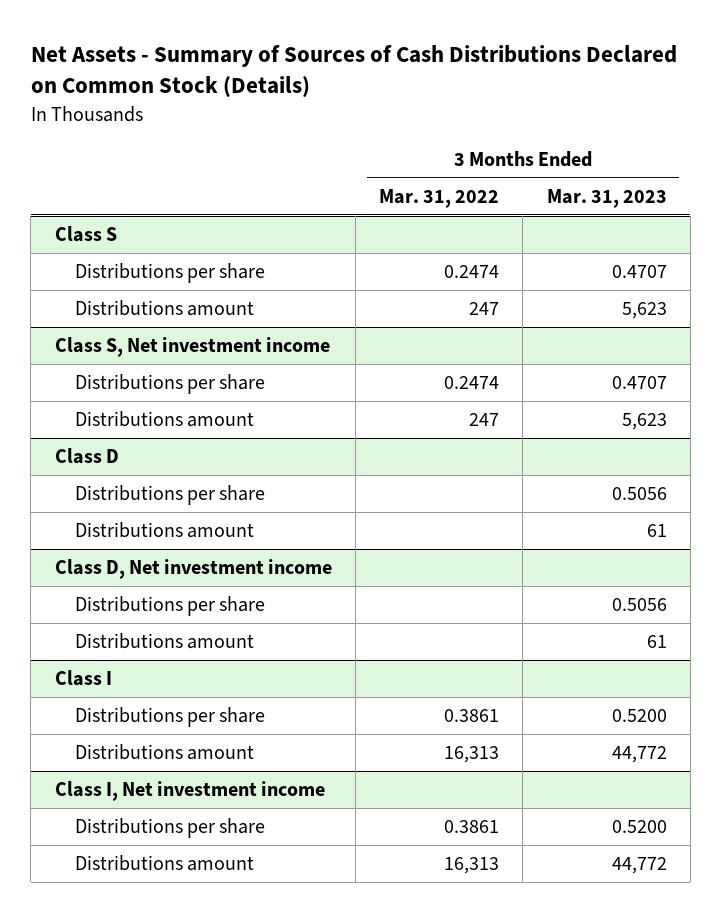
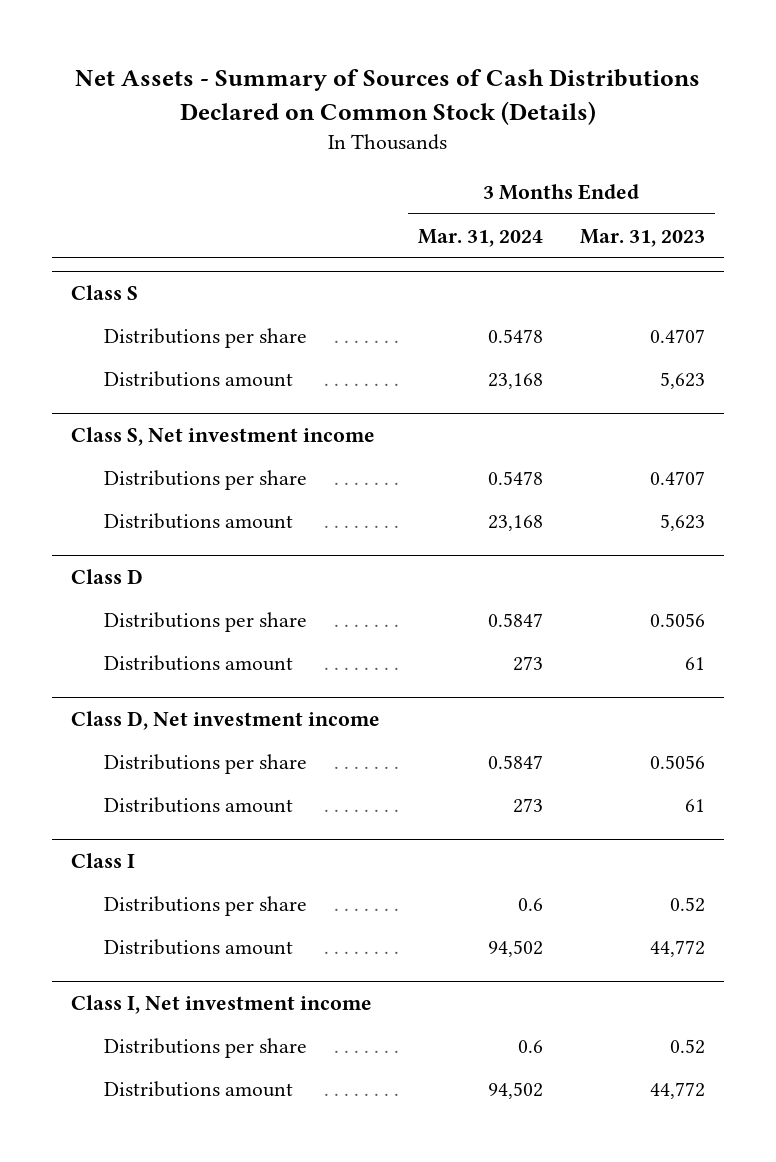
- | 3 Months Ended Mar. 31, 2022 | 3 Months Ended Mar. 31, 2023
+ | 3 Months Ended Mar. 31, 2024 | 3 Months Ended Mar. 31, 2023
@ Class I
- Distributions per share | 0.3861 | 0.5200
+ Distributions per share | 0.6 | 0.52
@ Class I, Net investment income
- Distributions per share | 0.3861 | 0.5200
+ Distributions per share | 0.6 | 0.52

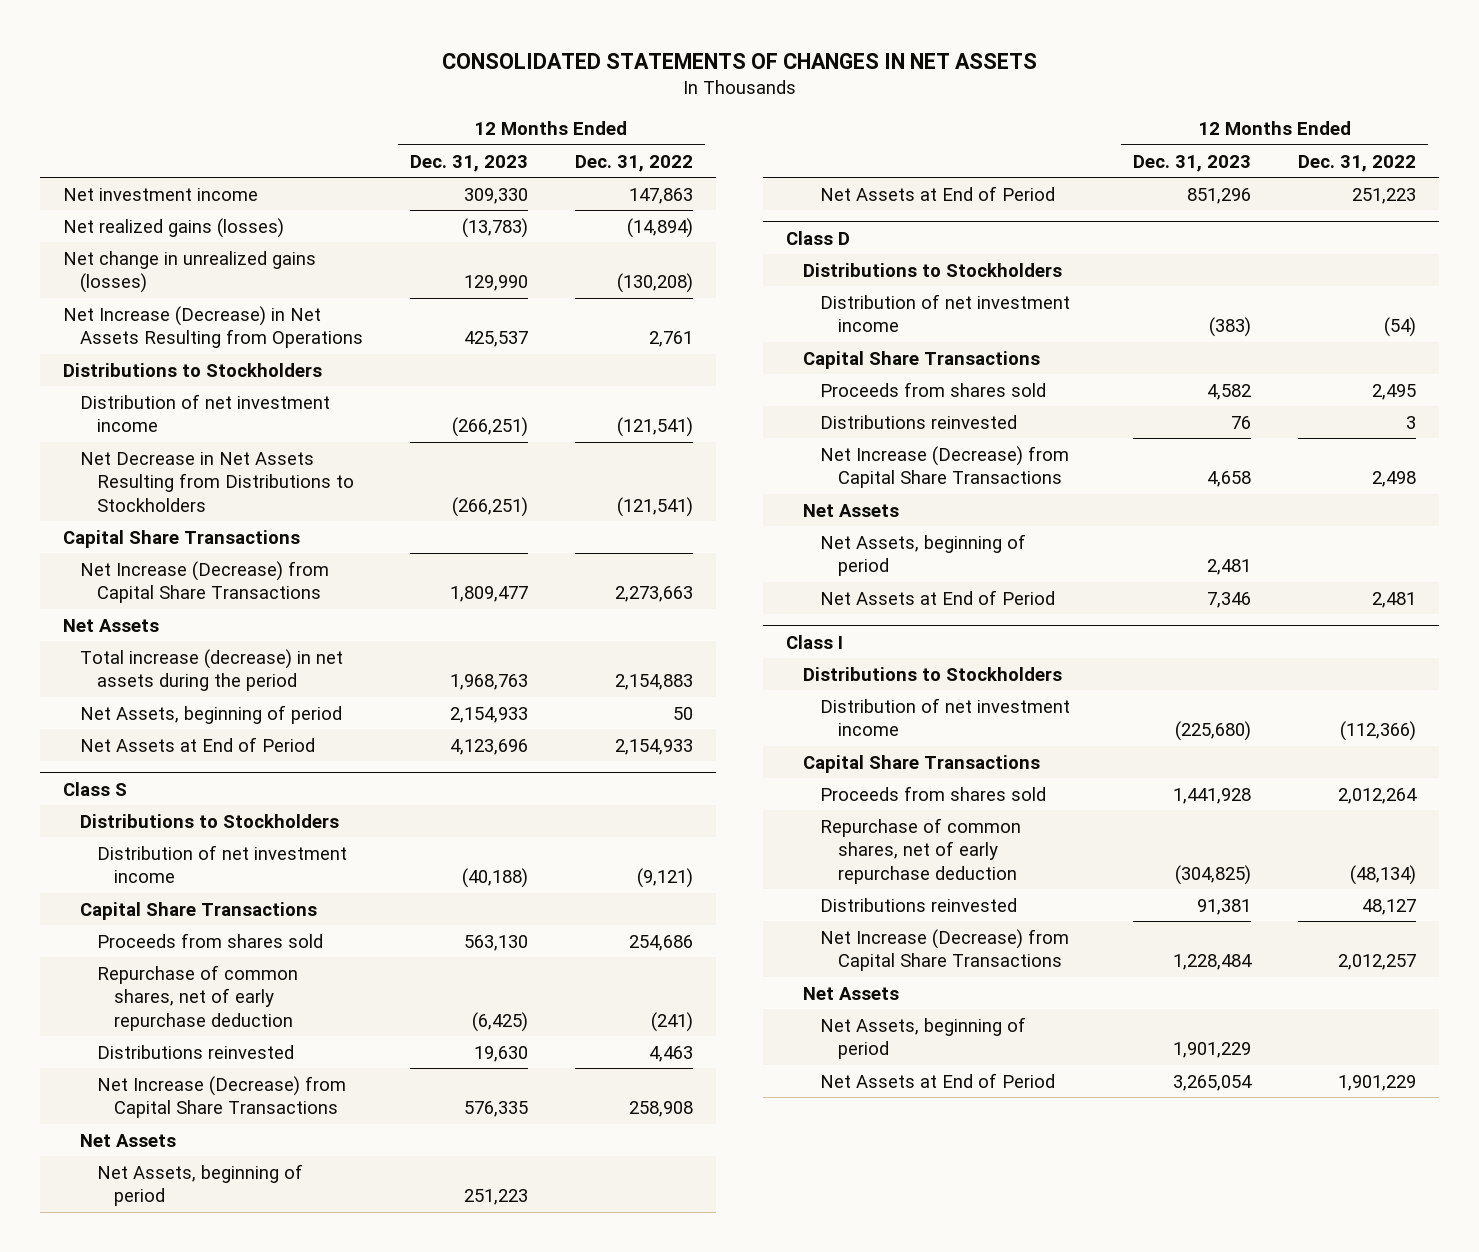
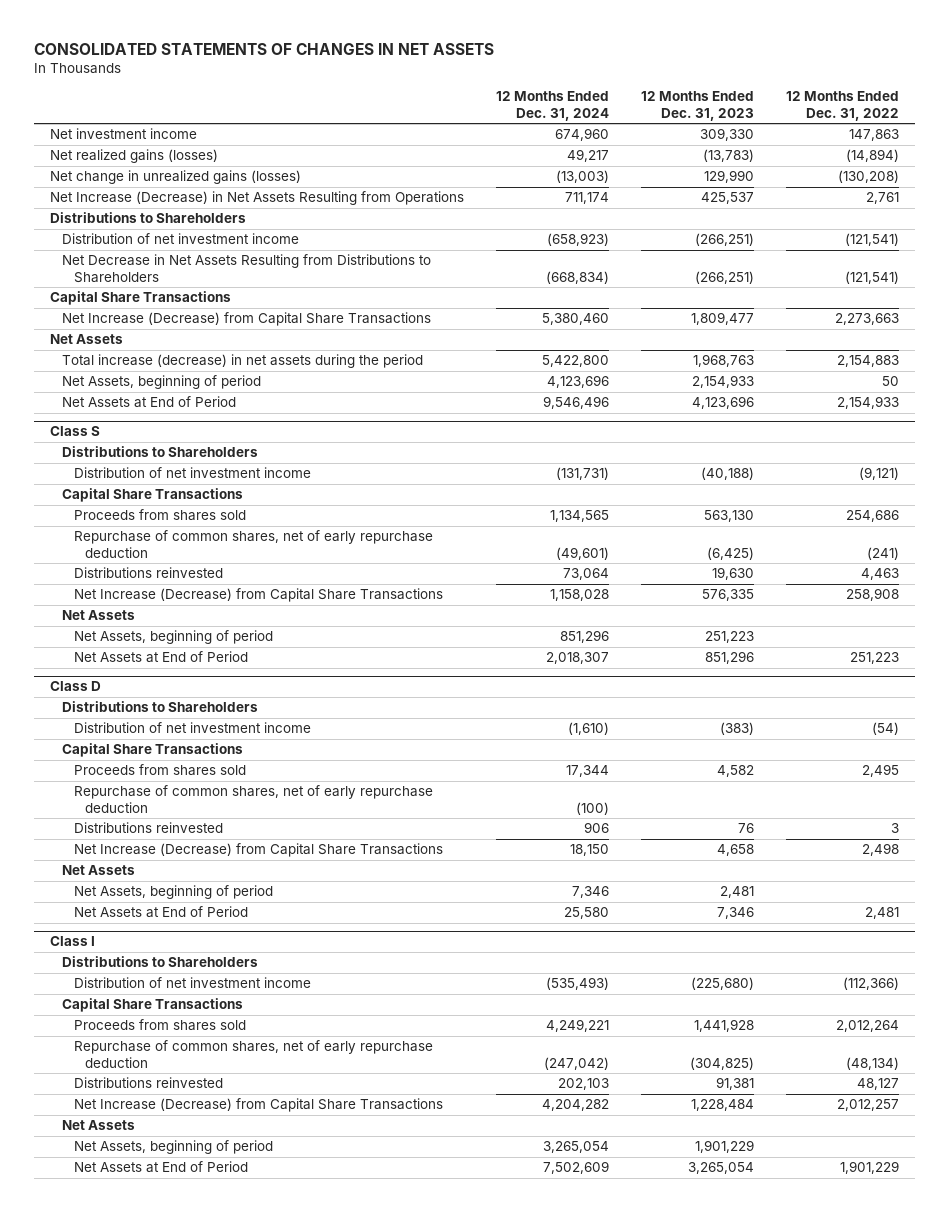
- | 12 Months Ended Dec. 31, 2023 | 12 Months Ended Dec. 31, 2022
+ | 12 Months Ended Dec. 31, 2024 | 12 Months Ended Dec. 31, 2023 | 12 Months Ended Dec. 31, 2022
- Distributions to Stockholders
+ Distributions to Shareholders
- Net Decrease in Net Assets Resulting from Distributions to Stockholders | (266,251) | (121,541)
+ Net Decrease in Net Assets Resulting from Distributions to Shareholders | (668,834) | (266,251) | (121,541)
@ Class S
- Distributions to Stockholders
+ Distributions to Shareholders
@ Class D
- Distributions to Stockholders
+ Distributions to Shareholders
+ Repurchase of common shares, net of early repurchase deduction | (100) | |
@ Class I
- Distributions to Stockholders
+ Distributions to Shareholders

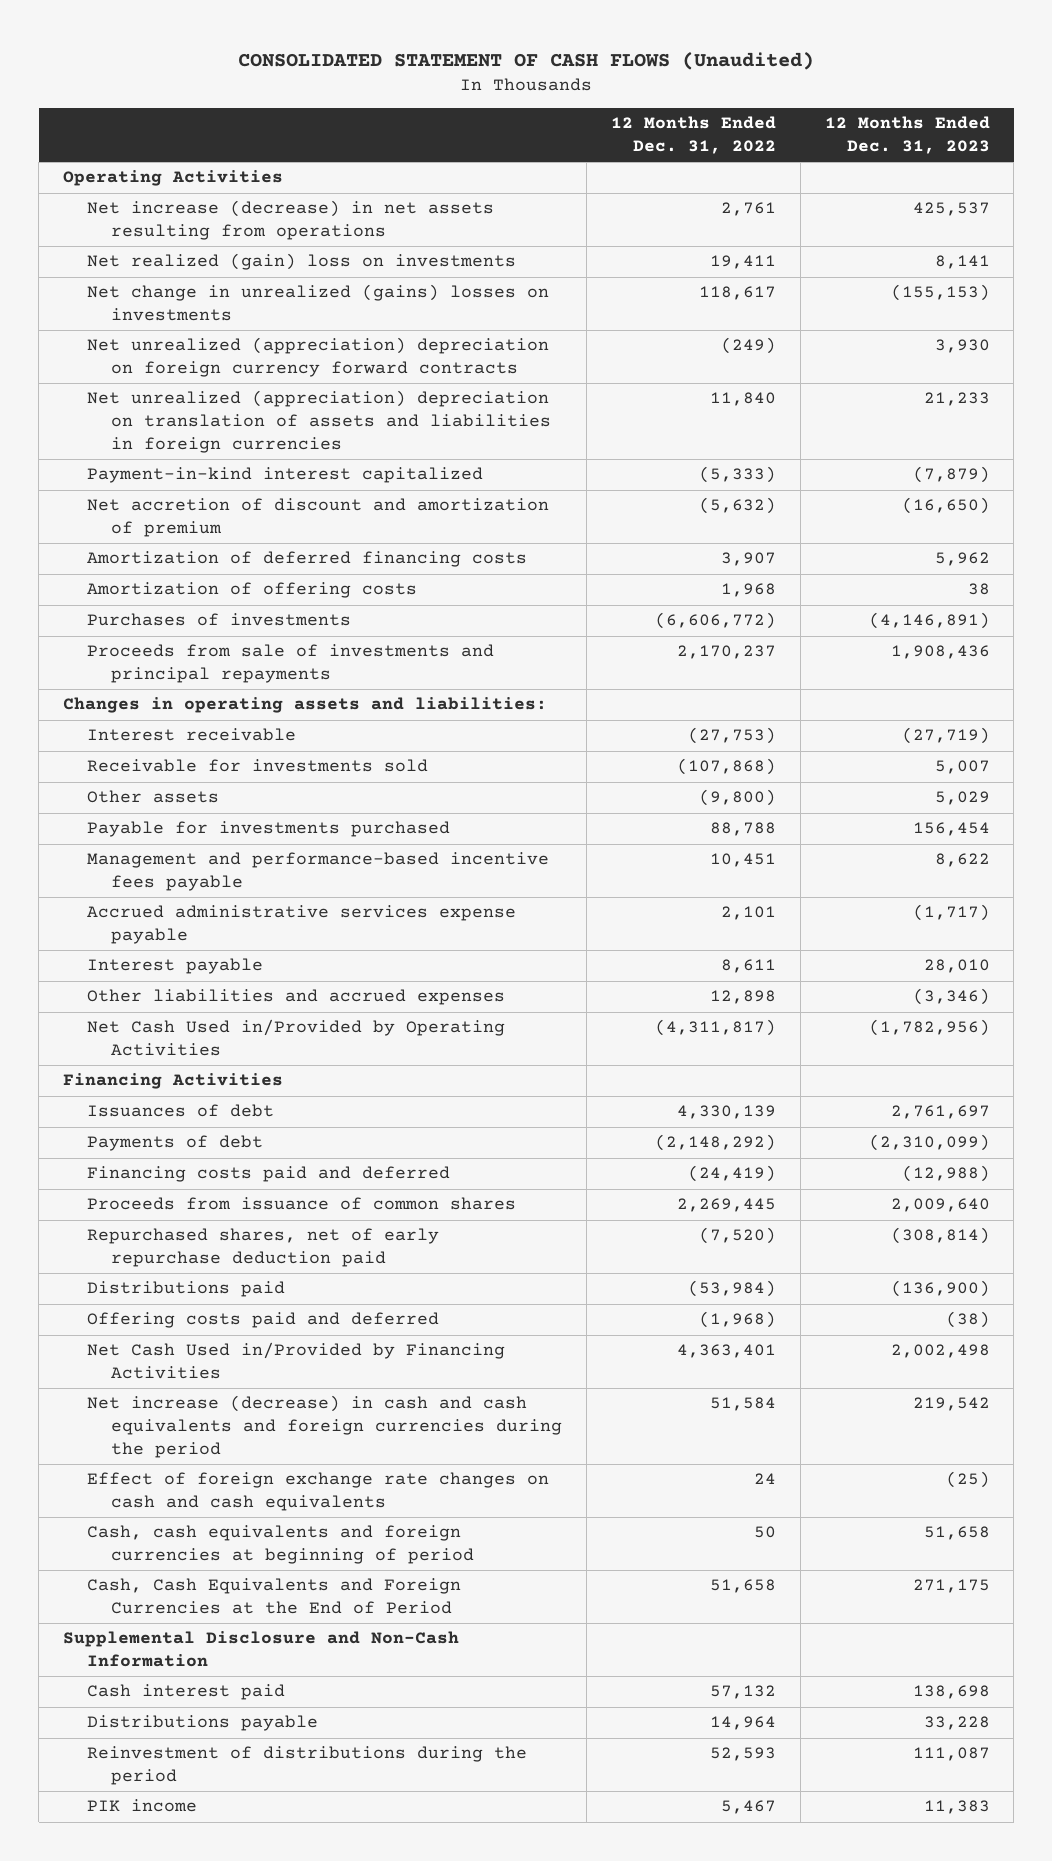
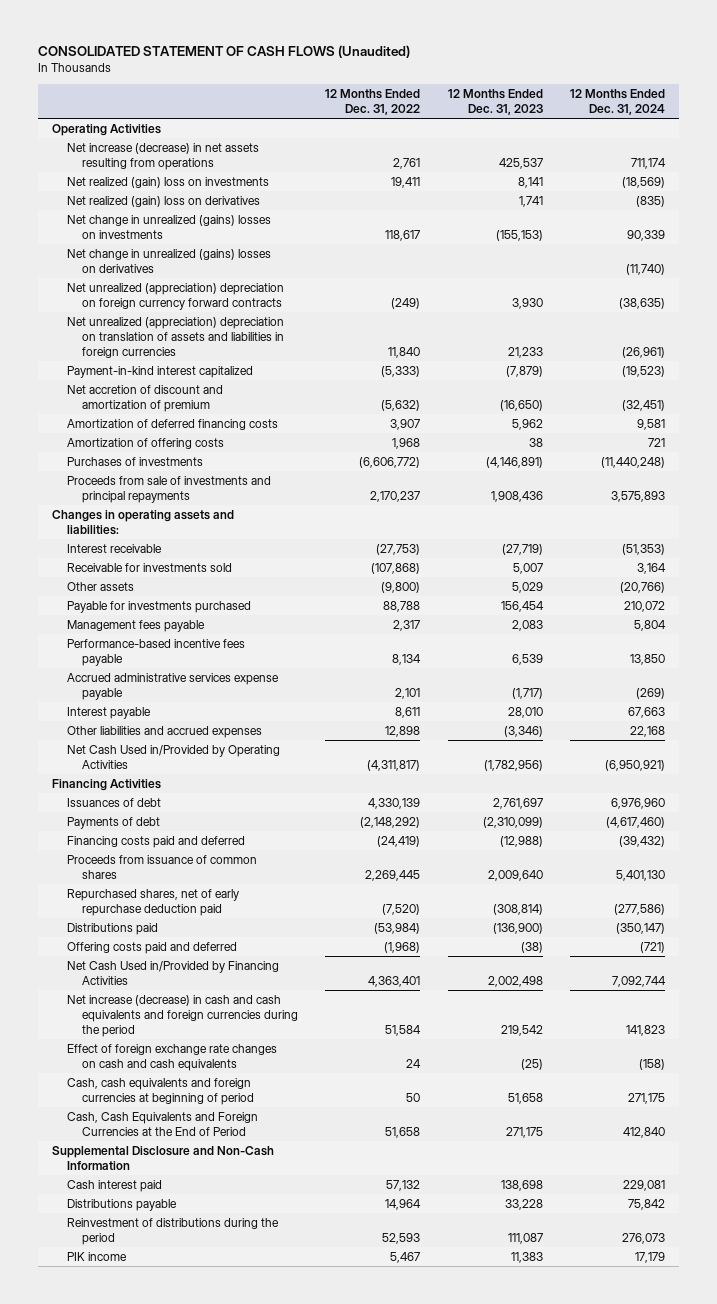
- | 12 Months Ended Dec. 31, 2022 | 12 Months Ended Dec. 31, 2023
+ | 12 Months Ended Dec. 31, 2022 | 12 Months Ended Dec. 31, 2023 | 12 Months Ended Dec. 31, 2024
+ Net realized (gain) loss on derivatives | | 1,741 | (835)
+ Net change in unrealized (gains) losses on derivatives | | | (11,740)
- Management and performance-based incentive fees payable | 10,451 | 8,622
+ Management fees payable | 2,317 | 2,083 | 5,804
+ Performance-based incentive fees payable | 8,134 | 6,539 | 13,850

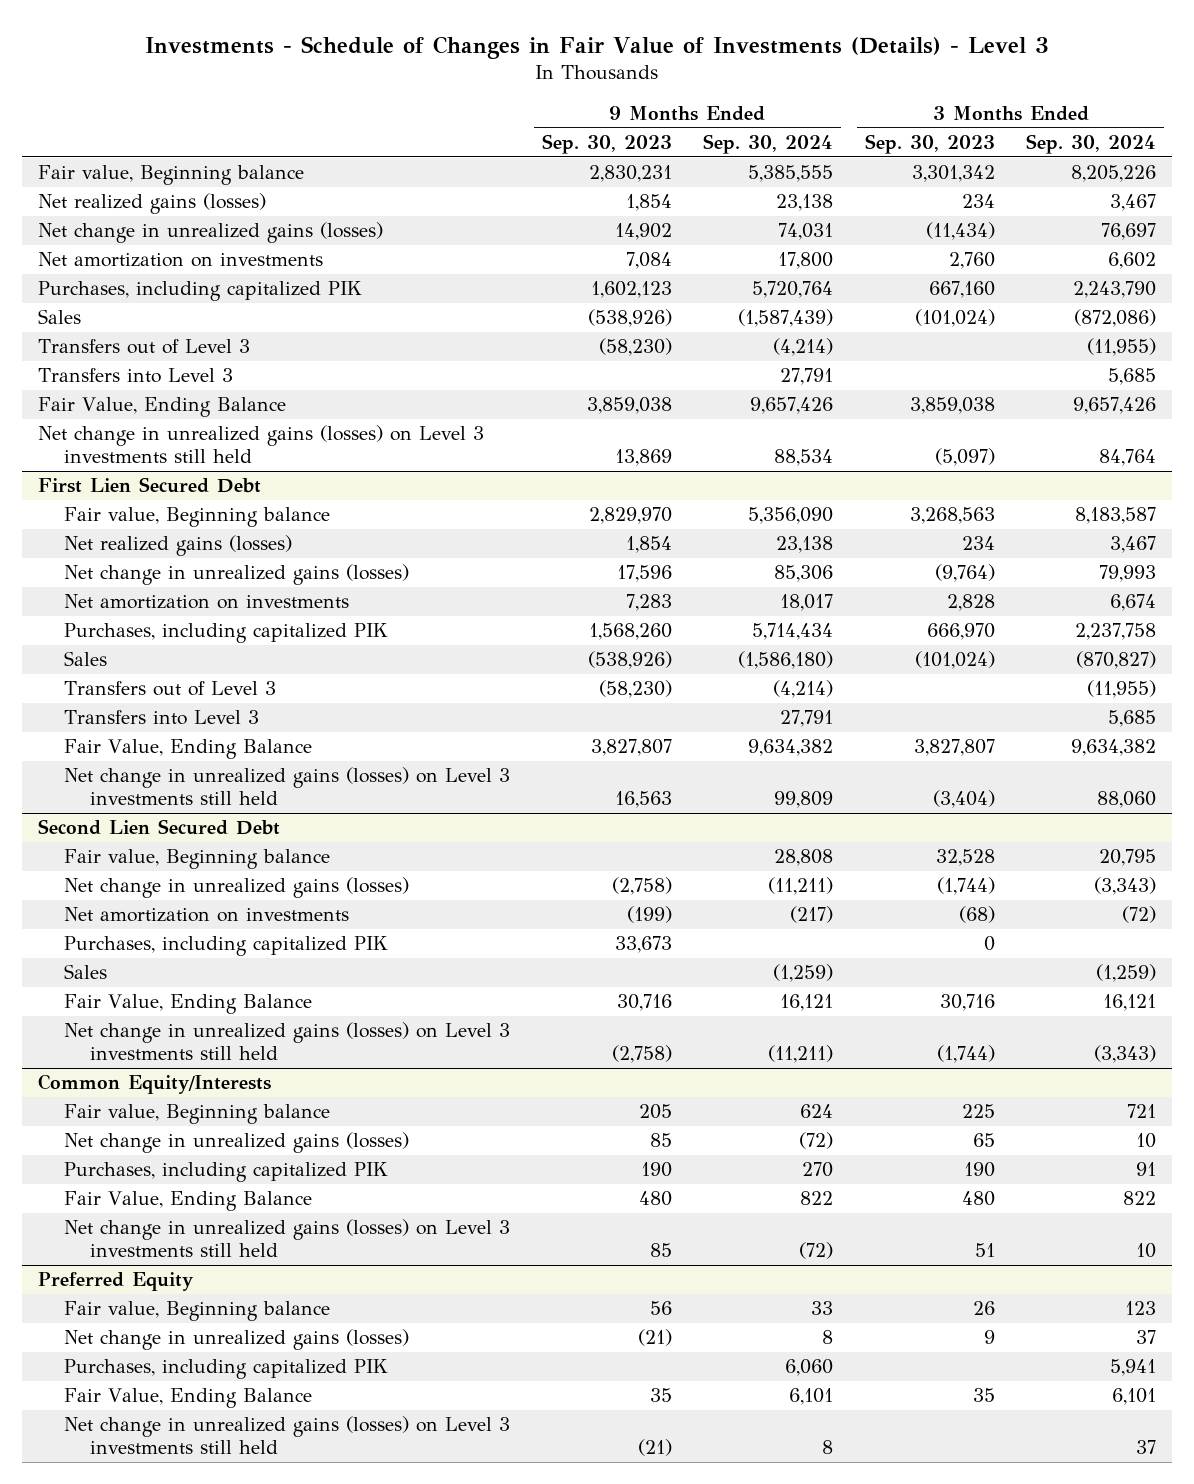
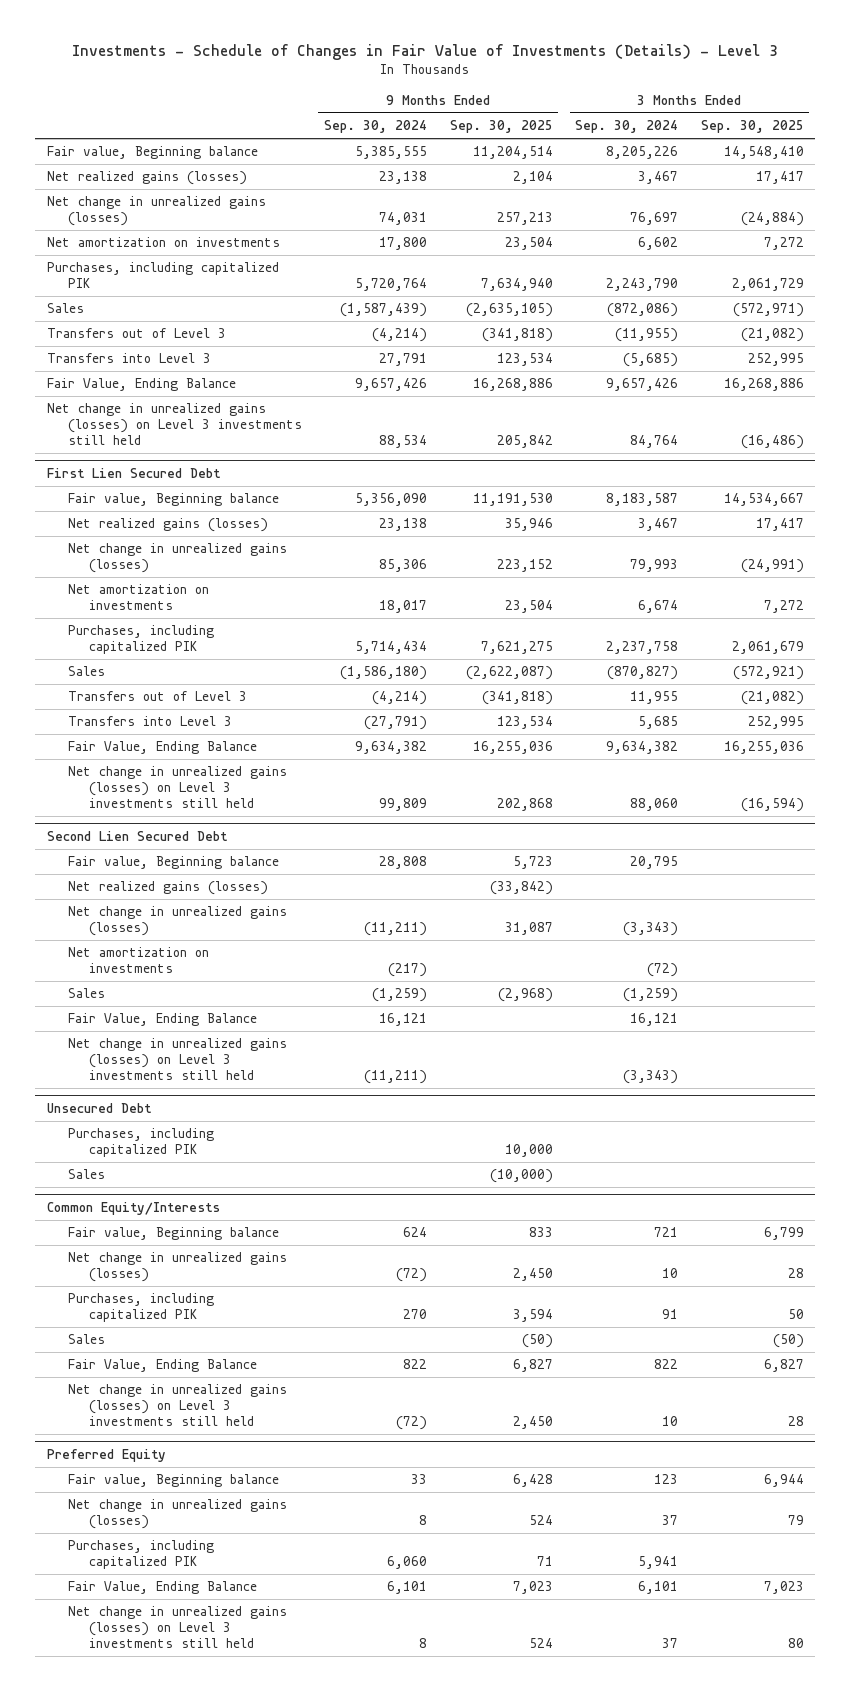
- | 9 Months Ended Sep. 30, 2023 | 9 Months Ended Sep. 30, 2024 | 3 Months Ended Sep. 30, 2023 | 3 Months Ended Sep. 30, 2024
+ | 9 Months Ended Sep. 30, 2024 | 9 Months Ended Sep. 30, 2025 | 3 Months Ended Sep. 30, 2024 | 3 Months Ended Sep. 30, 2025
- Transfers into Level 3 | | 27,791 | | 5,685
+ Transfers into Level 3 | 27,791 | 123,534 | (5,685) | 252,995
@ First Lien Secured Debt
- Transfers out of Level 3 | (58,230) | (4,214) | | (11,955)
- Transfers into Level 3 | | 27,791 | | 5,685
+ Transfers out of Level 3 | (4,214) | (341,818) | 11,955 | (21,082)
+ Transfers into Level 3 | (27,791) | 123,534 | 5,685 | 252,995
@ Second Lien Secured Debt
+ Net realized gains (losses) | | (33,842) | |
- Purchases, including capitalized PIK | 33,673 | | 0 |
+ Unsecured Debt
+ Purchases, including capitalized PIK | | 10,000 | |
+ Sales | | (10,000) | |
@ Common Equity/Interests
+ Sales | | (50) | | (50)

